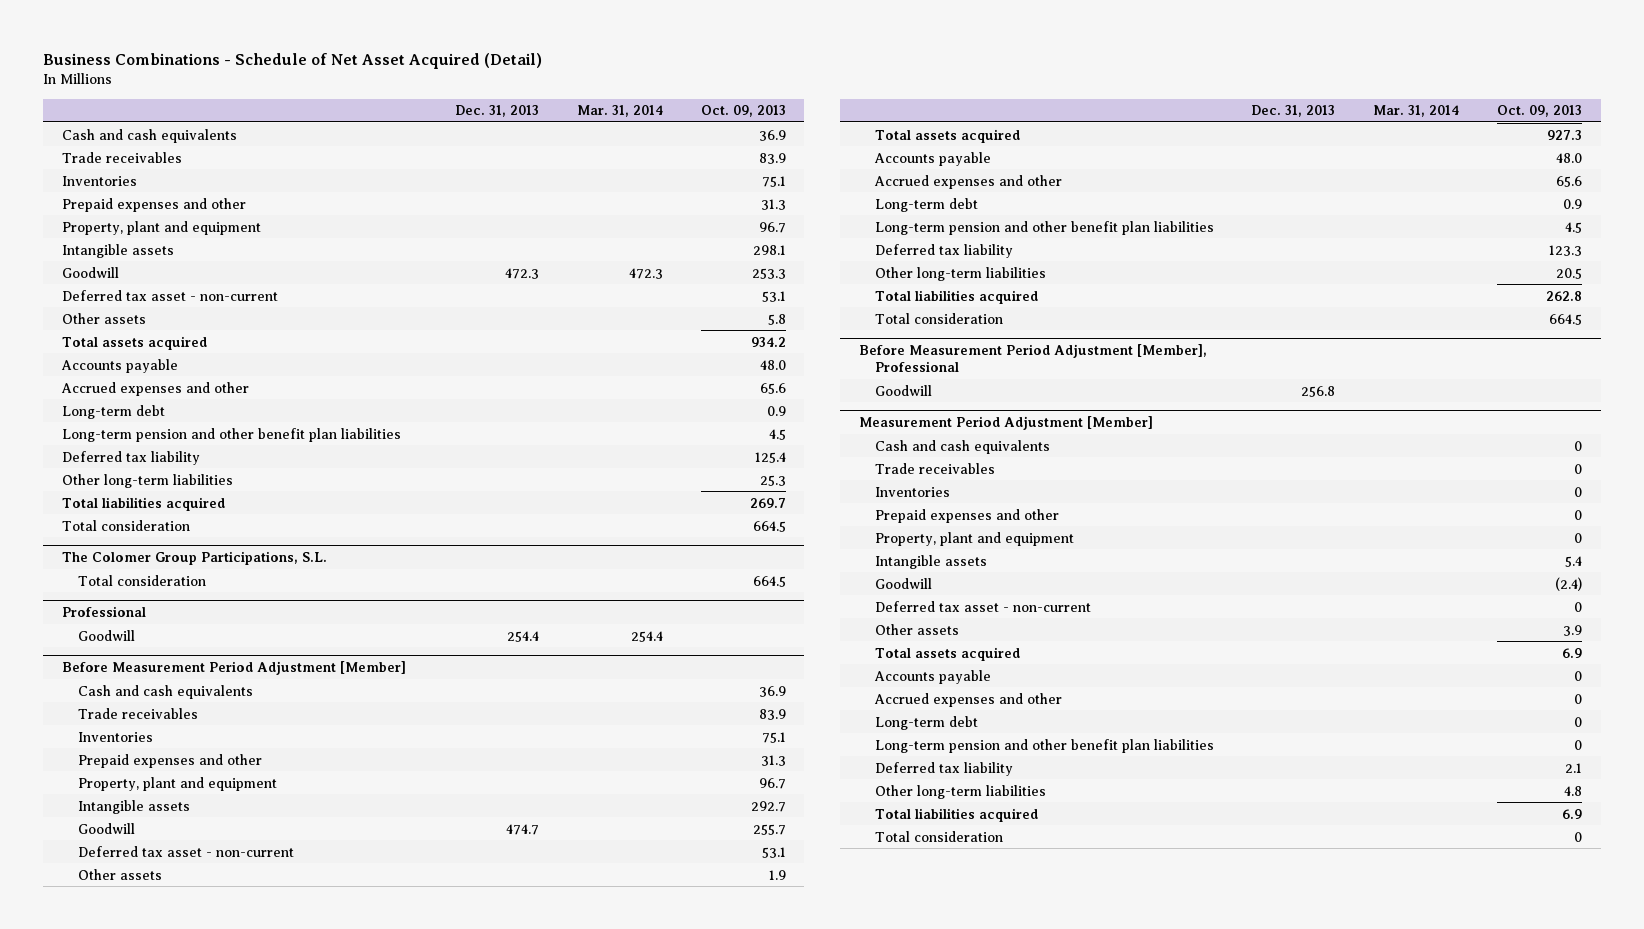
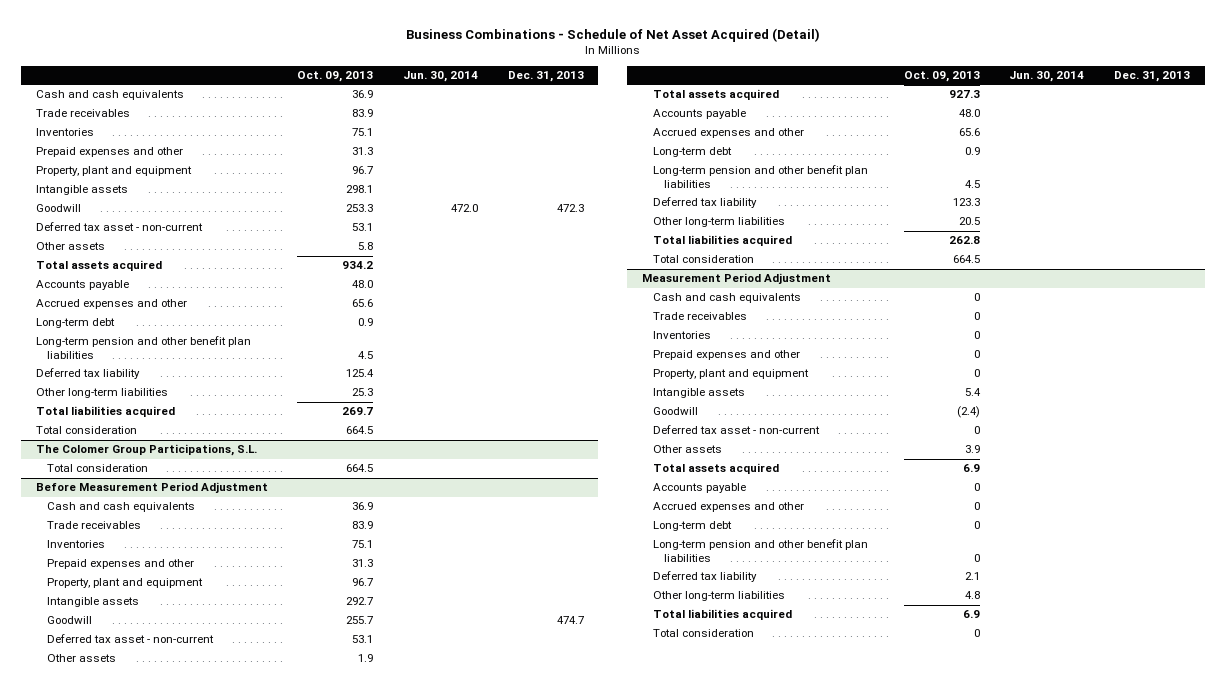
- | Dec. 31, 2013 | Mar. 31, 2014 | Oct. 09, 2013
+ | Oct. 09, 2013 | Jun. 30, 2014 | Dec. 31, 2013
- Professional
- Goodwill | 254.4 | 254.4 |
- Before Measurement Period Adjustment [Member]
+ Before Measurement Period Adjustment
- Before Measurement Period Adjustment [Member], Professional
- Goodwill | 256.8 | |
- Measurement Period Adjustment [Member]
+ Measurement Period Adjustment

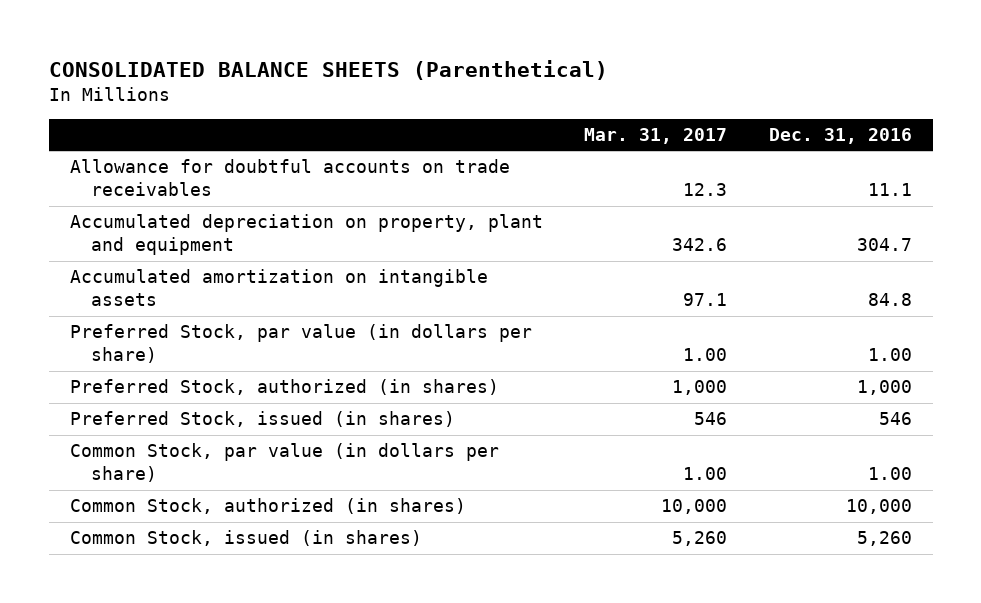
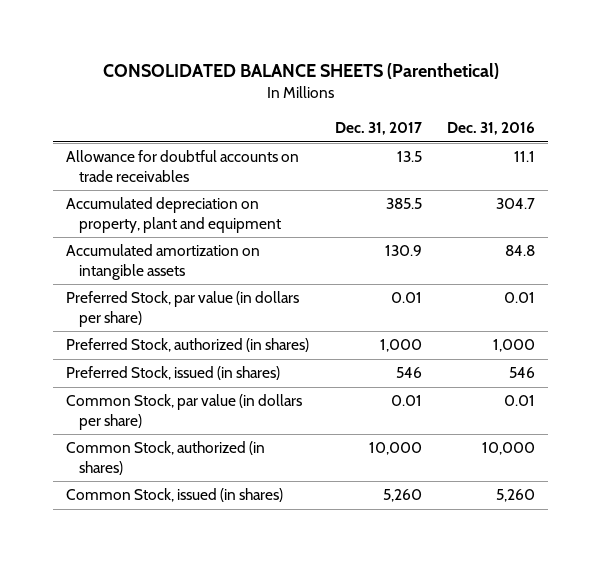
- | Mar. 31, 2017 | Dec. 31, 2016
+ | Dec. 31, 2017 | Dec. 31, 2016
- Preferred Stock, par value (in dollars per share) | 1.00 | 1.00
+ Preferred Stock, par value (in dollars per share) | 0.01 | 0.01
- Common Stock, par value (in dollars per share) | 1.00 | 1.00
+ Common Stock, par value (in dollars per share) | 0.01 | 0.01

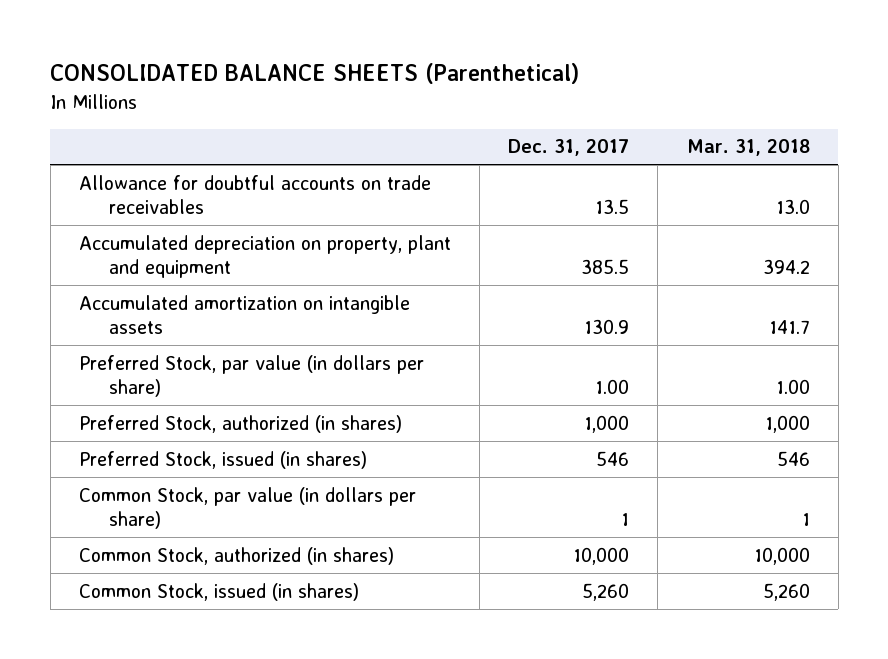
- | Dec. 31, 2017 | Dec. 31, 2016
+ | Dec. 31, 2017 | Mar. 31, 2018
- Preferred Stock, par value (in dollars per share) | 0.01 | 0.01
+ Preferred Stock, par value (in dollars per share) | 1.00 | 1.00
- Common Stock, par value (in dollars per share) | 0.01 | 0.01
+ Common Stock, par value (in dollars per share) | 1 | 1

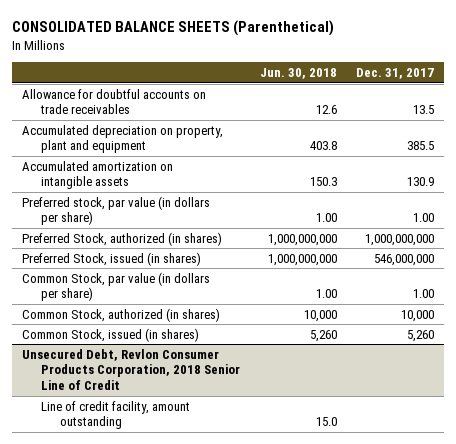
- | Dec. 31, 2017 | Mar. 31, 2018
+ | Jun. 30, 2018 | Dec. 31, 2017
- Preferred Stock, par value (in dollars per share) | 1.00 | 1.00
- Preferred Stock, authorized (in shares) | 1,000 | 1,000
- Preferred Stock, issued (in shares) | 546 | 546
- Common Stock, par value (in dollars per share) | 1 | 1
+ Preferred stock, par value (in dollars per share) | 1.00 | 1.00
+ Preferred Stock, authorized (in shares) | 1,000,000,000 | 1,000,000,000
+ Preferred Stock, issued (in shares) | 1,000,000,000 | 546,000,000
+ Common Stock, par value (in dollars per share) | 1.00 | 1.00
+ Unsecured Debt, Revlon Consumer Products Corporation, 2018 Senior Line of Credit
+ Line of credit facility, amount outstanding | 15.0 |

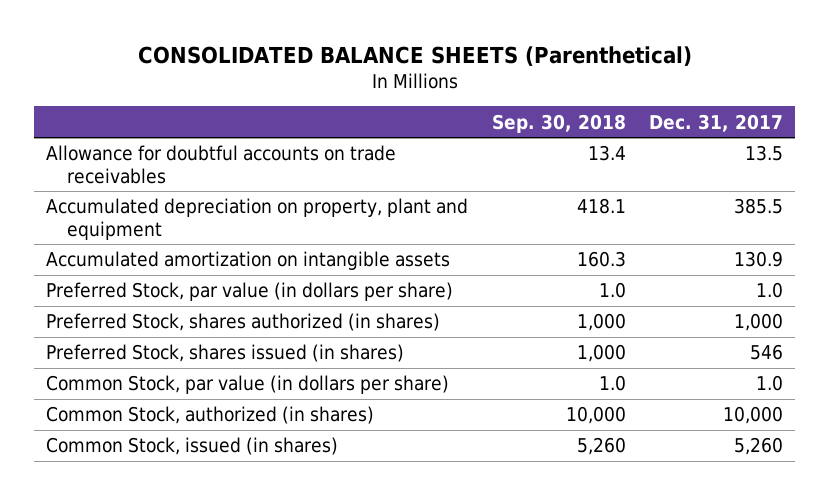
- | Jun. 30, 2018 | Dec. 31, 2017
+ | Sep. 30, 2018 | Dec. 31, 2017
- Preferred stock, par value (in dollars per share) | 1.00 | 1.00
- Preferred Stock, authorized (in shares) | 1,000,000,000 | 1,000,000,000
- Preferred Stock, issued (in shares) | 1,000,000,000 | 546,000,000
- Common Stock, par value (in dollars per share) | 1.00 | 1.00
+ Preferred Stock, par value (in dollars per share) | 1.0 | 1.0
+ Preferred Stock, shares authorized (in shares) | 1,000 | 1,000
+ Preferred Stock, shares issued (in shares) | 1,000 | 546
+ Common Stock, par value (in dollars per share) | 1.0 | 1.0
- Unsecured Debt, Revlon Consumer Products Corporation, 2018 Senior Line of Credit
- Line of credit facility, amount outstanding | 15.0 |

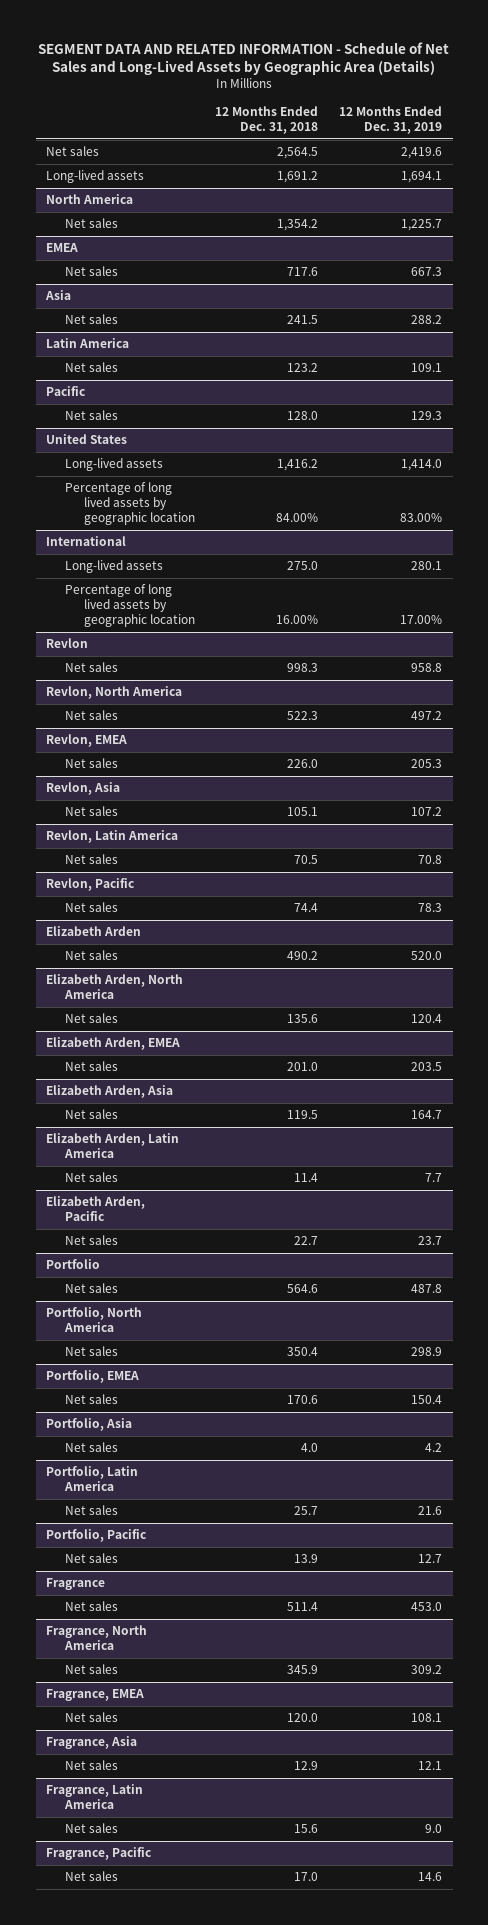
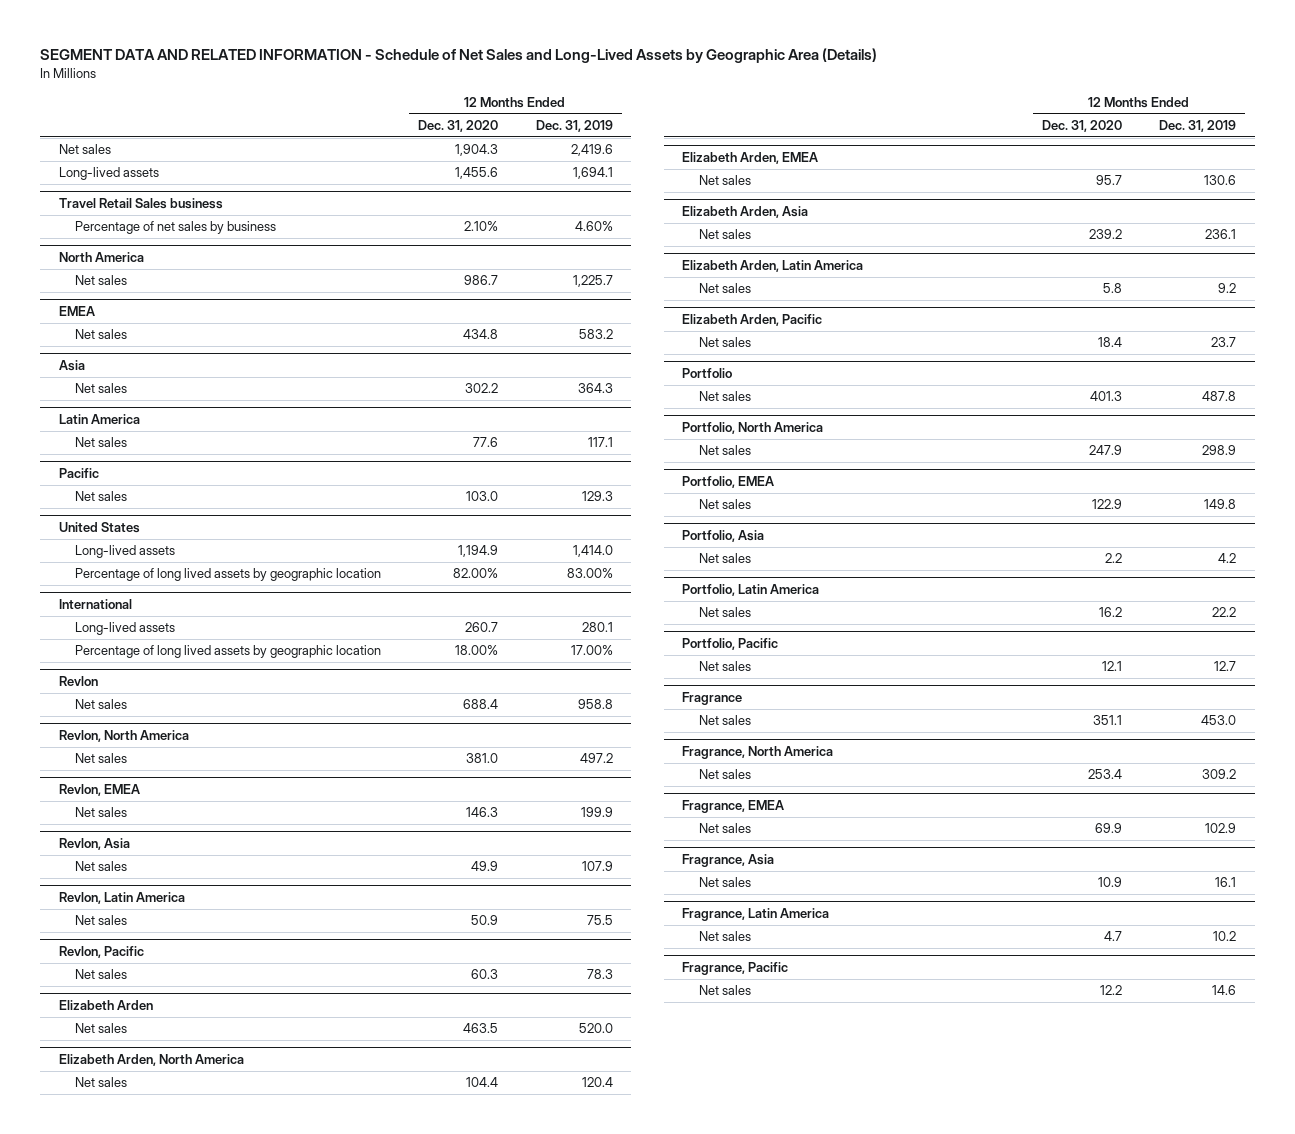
- | 12 Months Ended Dec. 31, 2018 | 12 Months Ended Dec. 31, 2019
+ | 12 Months Ended Dec. 31, 2020 | 12 Months Ended Dec. 31, 2019
+ Travel Retail Sales business
+ Percentage of net sales by business | 2.10% | 4.60%
@ EMEA
- Net sales | 717.6 | 667.3
+ Net sales | 434.8 | 583.2
@ Asia
- Net sales | 241.5 | 288.2
+ Net sales | 302.2 | 364.3
@ Latin America
- Net sales | 123.2 | 109.1
+ Net sales | 77.6 | 117.1
@ Revlon, EMEA
- Net sales | 226.0 | 205.3
+ Net sales | 146.3 | 199.9
@ Revlon, Asia
- Net sales | 105.1 | 107.2
+ Net sales | 49.9 | 107.9
@ Revlon, Latin America
- Net sales | 70.5 | 70.8
+ Net sales | 50.9 | 75.5
@ Elizabeth Arden, EMEA
- Net sales | 201.0 | 203.5
+ Net sales | 95.7 | 130.6
@ Elizabeth Arden, Asia
- Net sales | 119.5 | 164.7
+ Net sales | 239.2 | 236.1
@ Elizabeth Arden, Latin America
- Net sales | 11.4 | 7.7
+ Net sales | 5.8 | 9.2
@ Portfolio, EMEA
- Net sales | 170.6 | 150.4
+ Net sales | 122.9 | 149.8
@ Portfolio, Latin America
- Net sales | 25.7 | 21.6
+ Net sales | 16.2 | 22.2
@ Fragrance, EMEA
- Net sales | 120.0 | 108.1
+ Net sales | 69.9 | 102.9
@ Fragrance, Asia
- Net sales | 12.9 | 12.1
+ Net sales | 10.9 | 16.1
@ Fragrance, Latin America
- Net sales | 15.6 | 9.0
+ Net sales | 4.7 | 10.2

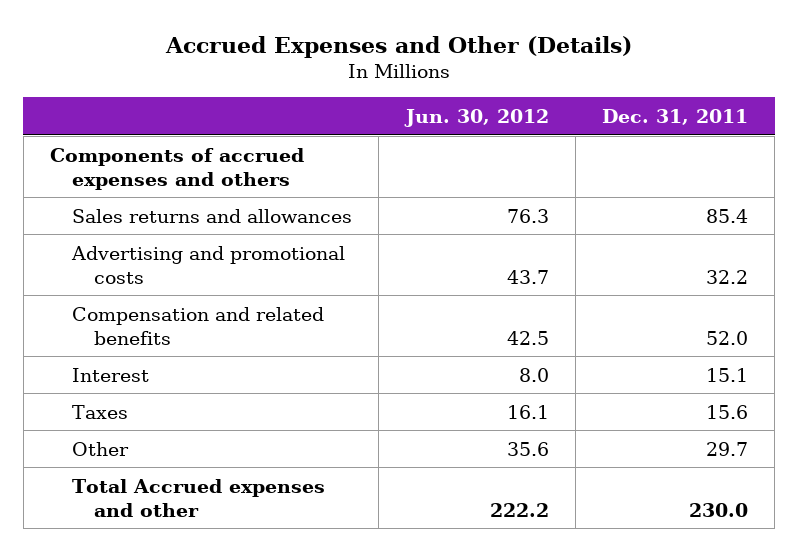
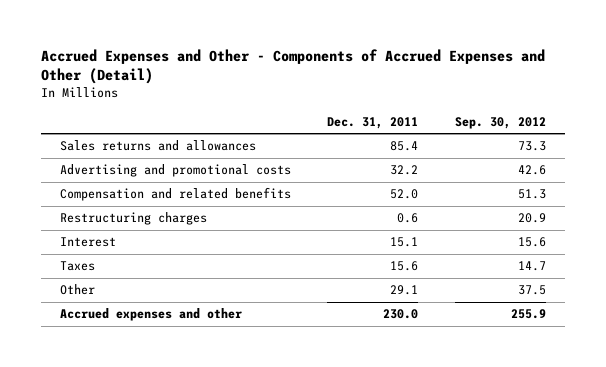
- Accrued Expenses and Other (Details)
+ Accrued Expenses and Other - Components of Accrued Expenses and Other (Detail)
- | Jun. 30, 2012 | Dec. 31, 2011
+ | Dec. 31, 2011 | Sep. 30, 2012
- Components of accrued expenses and others
+ Restructuring charges | 0.6 | 20.9
- Other | 35.6 | 29.7
- Total Accrued expenses and other | 222.2 | 230.0
+ Other | 29.1 | 37.5
+ Accrued expenses and other | 230.0 | 255.9

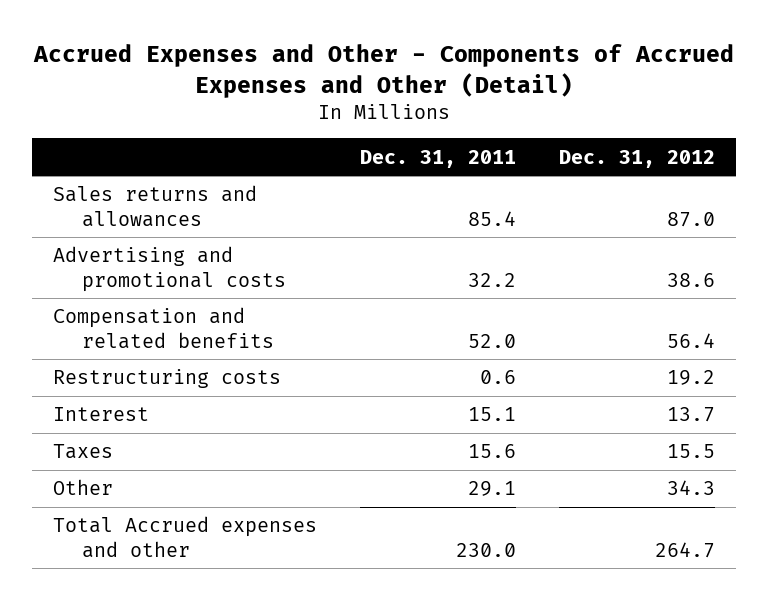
- | Dec. 31, 2011 | Sep. 30, 2012
+ | Dec. 31, 2011 | Dec. 31, 2012
- Restructuring charges | 0.6 | 20.9
+ Restructuring costs | 0.6 | 19.2
- Accrued expenses and other | 230.0 | 255.9
+ Total Accrued expenses and other | 230.0 | 264.7

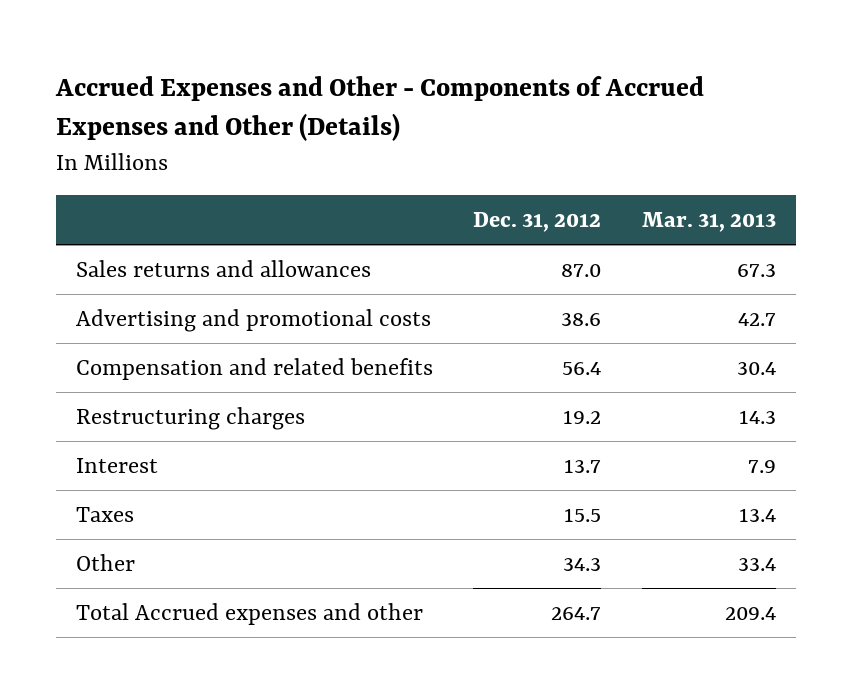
- Accrued Expenses and Other - Components of Accrued Expenses and Other (Detail)
+ Accrued Expenses and Other - Components of Accrued Expenses and Other (Details)
- | Dec. 31, 2011 | Dec. 31, 2012
+ | Dec. 31, 2012 | Mar. 31, 2013
- Restructuring costs | 0.6 | 19.2
+ Restructuring charges | 19.2 | 14.3

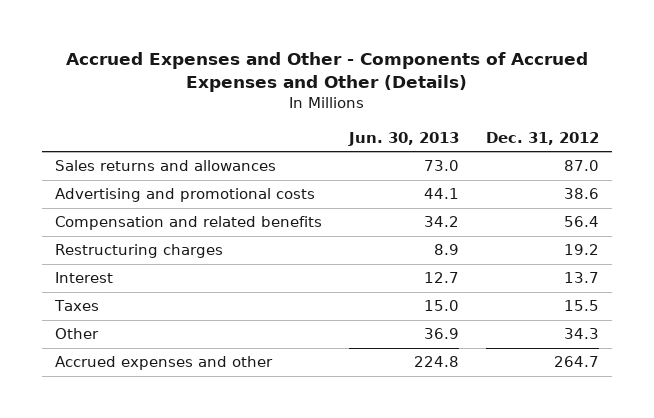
- | Dec. 31, 2012 | Mar. 31, 2013
+ | Jun. 30, 2013 | Dec. 31, 2012
- Total Accrued expenses and other | 264.7 | 209.4
+ Accrued expenses and other | 224.8 | 264.7

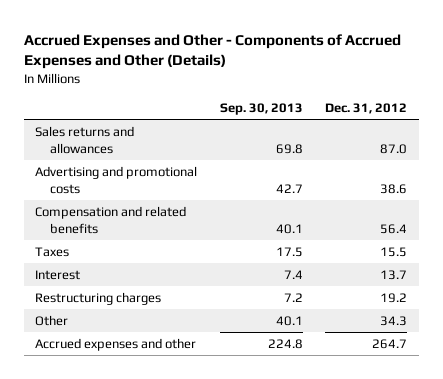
- | Jun. 30, 2013 | Dec. 31, 2012
+ | Sep. 30, 2013 | Dec. 31, 2012
moved down: Interest | 7.4 | 13.7
moved down: Restructuring charges | 7.2 | 19.2

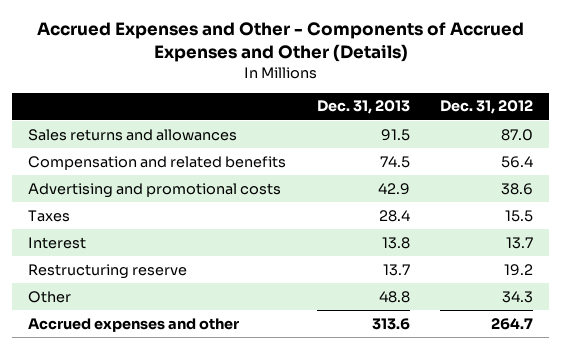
- | Sep. 30, 2013 | Dec. 31, 2012
+ | Dec. 31, 2013 | Dec. 31, 2012
moved down: Advertising and promotional costs | 42.9 | 38.6
- Restructuring charges | 7.2 | 19.2
+ Restructuring reserve | 13.7 | 19.2

